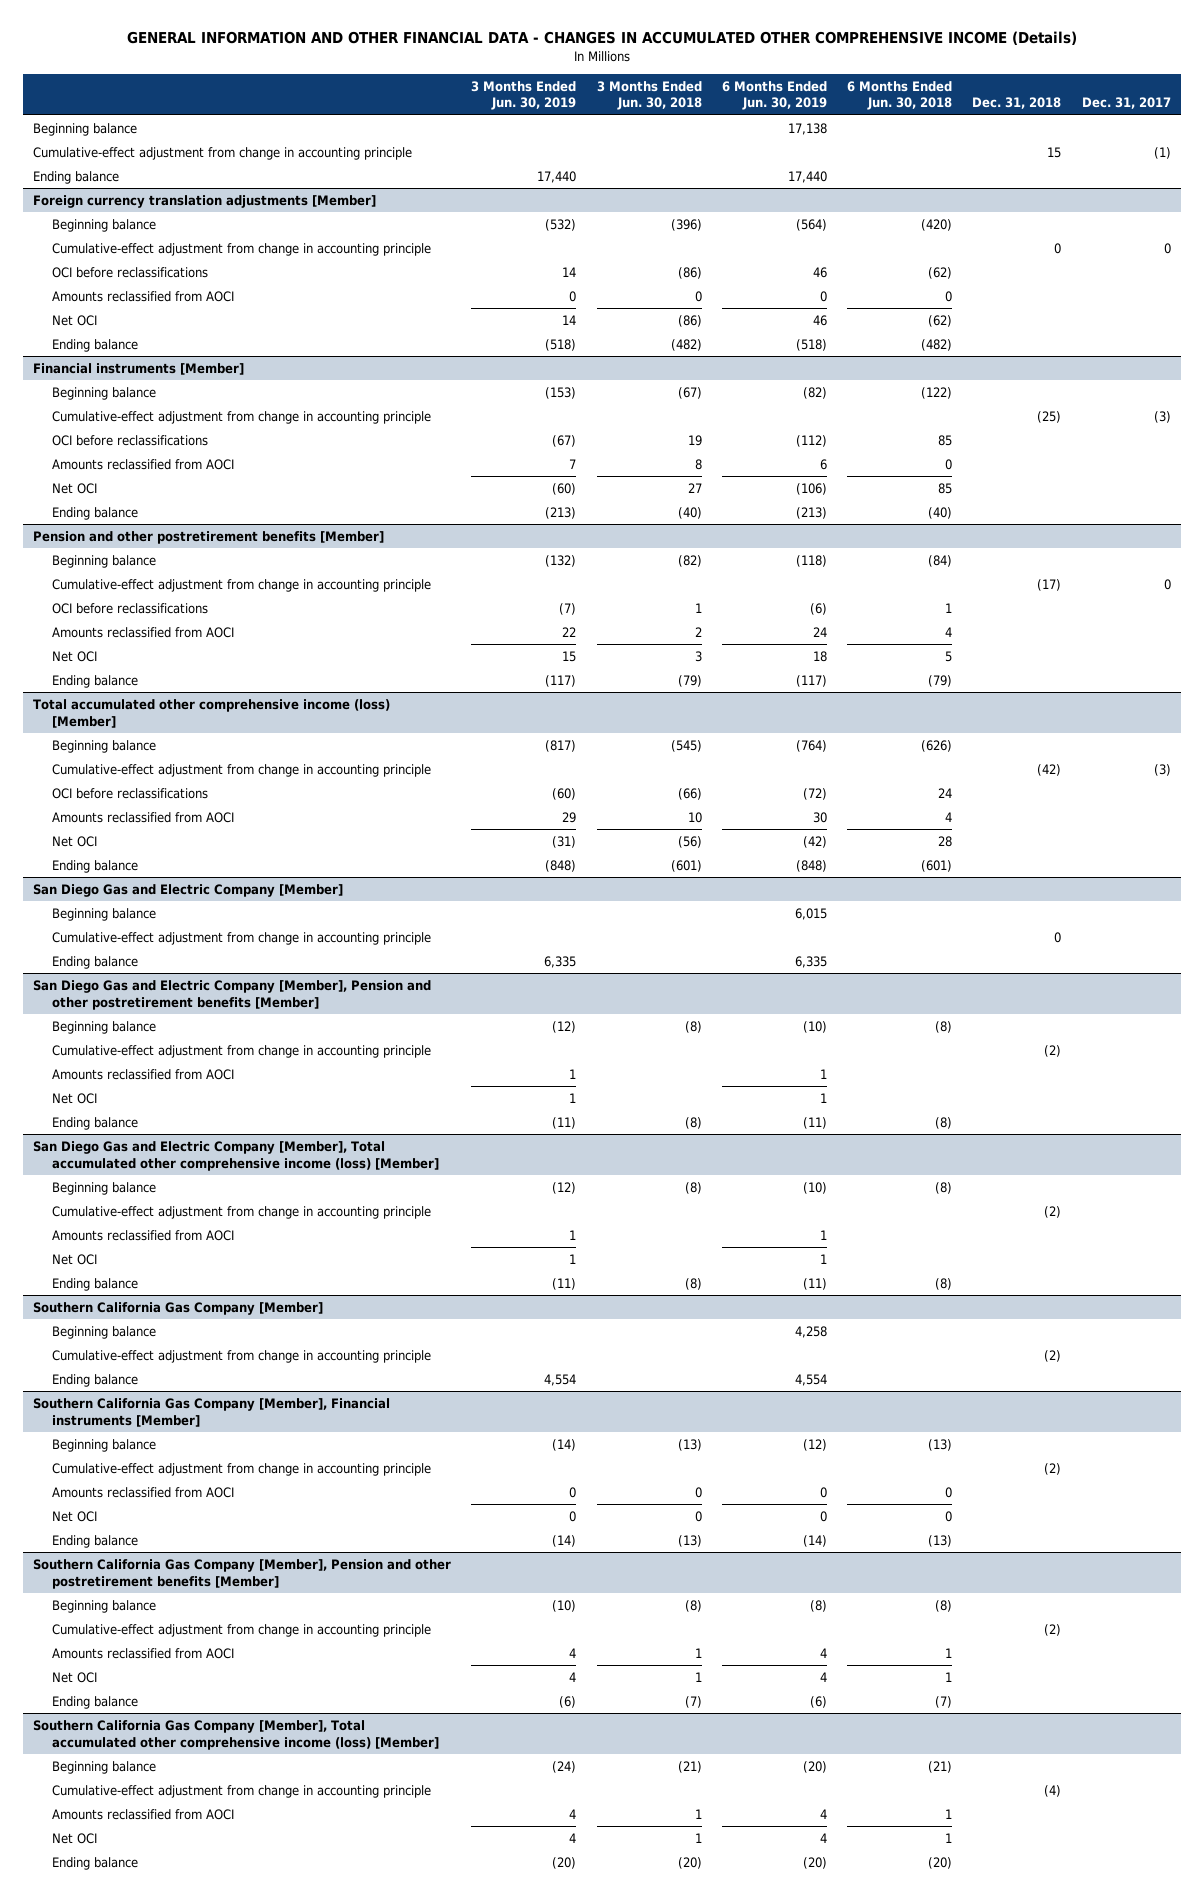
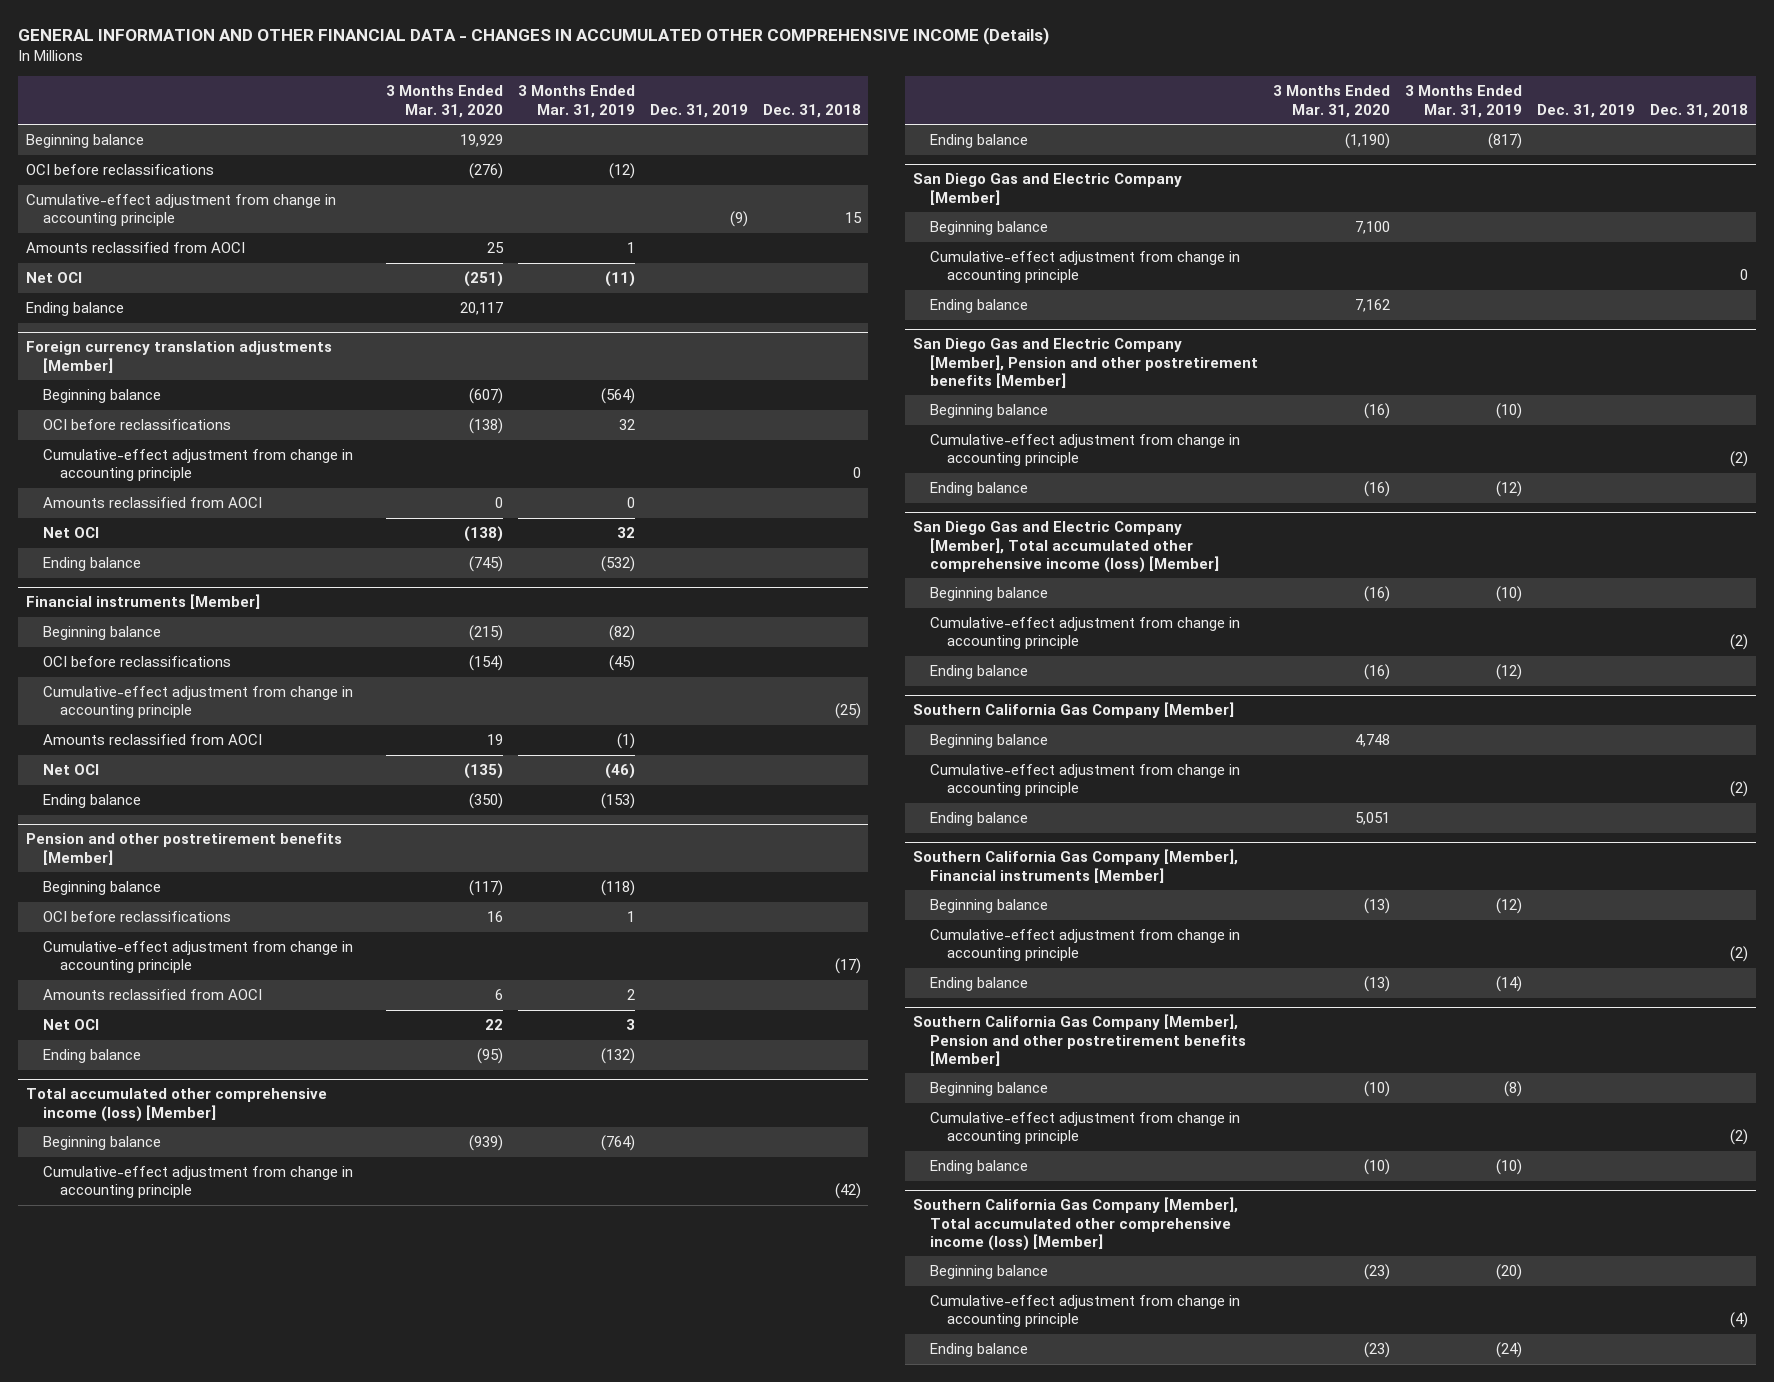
- | 3 Months Ended Jun. 30, 2019 | 3 Months Ended Jun. 30, 2018 | 6 Months Ended Jun. 30, 2019 | 6 Months Ended Jun. 30, 2018 | Dec. 31, 2018 | Dec. 31, 2017
+ | 3 Months Ended Mar. 31, 2020 | 3 Months Ended Mar. 31, 2019 | Dec. 31, 2019 | Dec. 31, 2018
+ OCI before reclassifications | (276) | (12) | |
+ Amounts reclassified from AOCI | 25 | 1 | |
+ Net OCI | (251) | (11) | |
@ Foreign currency translation adjustments [Member]
moved down: Cumulative-effect adjustment from change in accounting principle | | | | 0
@ Financial instruments [Member]
moved down: Cumulative-effect adjustment from change in accounting principle | | | | (25)
@ Pension and other postretirement benefits [Member]
moved down: Cumulative-effect adjustment from change in accounting principle | | | | (17)
@ Total accumulated other comprehensive income (loss) [Member]
- OCI before reclassifications | (60) | (66) | (72) | 24 | |
- Amounts reclassified from AOCI | 29 | 10 | 30 | 4 | |
- Net OCI | (31) | (56) | (42) | 28 | |
@ San Diego Gas and Electric Company [Member], Pension and other postretirement benefits [Member]
- Amounts reclassified from AOCI | 1 | | 1 | | |
- Net OCI | 1 | | 1 | | |
@ San Diego Gas and Electric Company [Member], Total accumulated other comprehensive income (loss) [Member]
- Amounts reclassified from AOCI | 1 | | 1 | | |
- Net OCI | 1 | | 1 | | |
@ Southern California Gas Company [Member], Financial instruments [Member]
- Amounts reclassified from AOCI | 0 | 0 | 0 | 0 | |
- Net OCI | 0 | 0 | 0 | 0 | |
@ Southern California Gas Company [Member], Pension and other postretirement benefits [Member]
- Amounts reclassified from AOCI | 4 | 1 | 4 | 1 | |
- Net OCI | 4 | 1 | 4 | 1 | |
@ Southern California Gas Company [Member], Total accumulated other comprehensive income (loss) [Member]
- Amounts reclassified from AOCI | 4 | 1 | 4 | 1 | |
- Net OCI | 4 | 1 | 4 | 1 | |

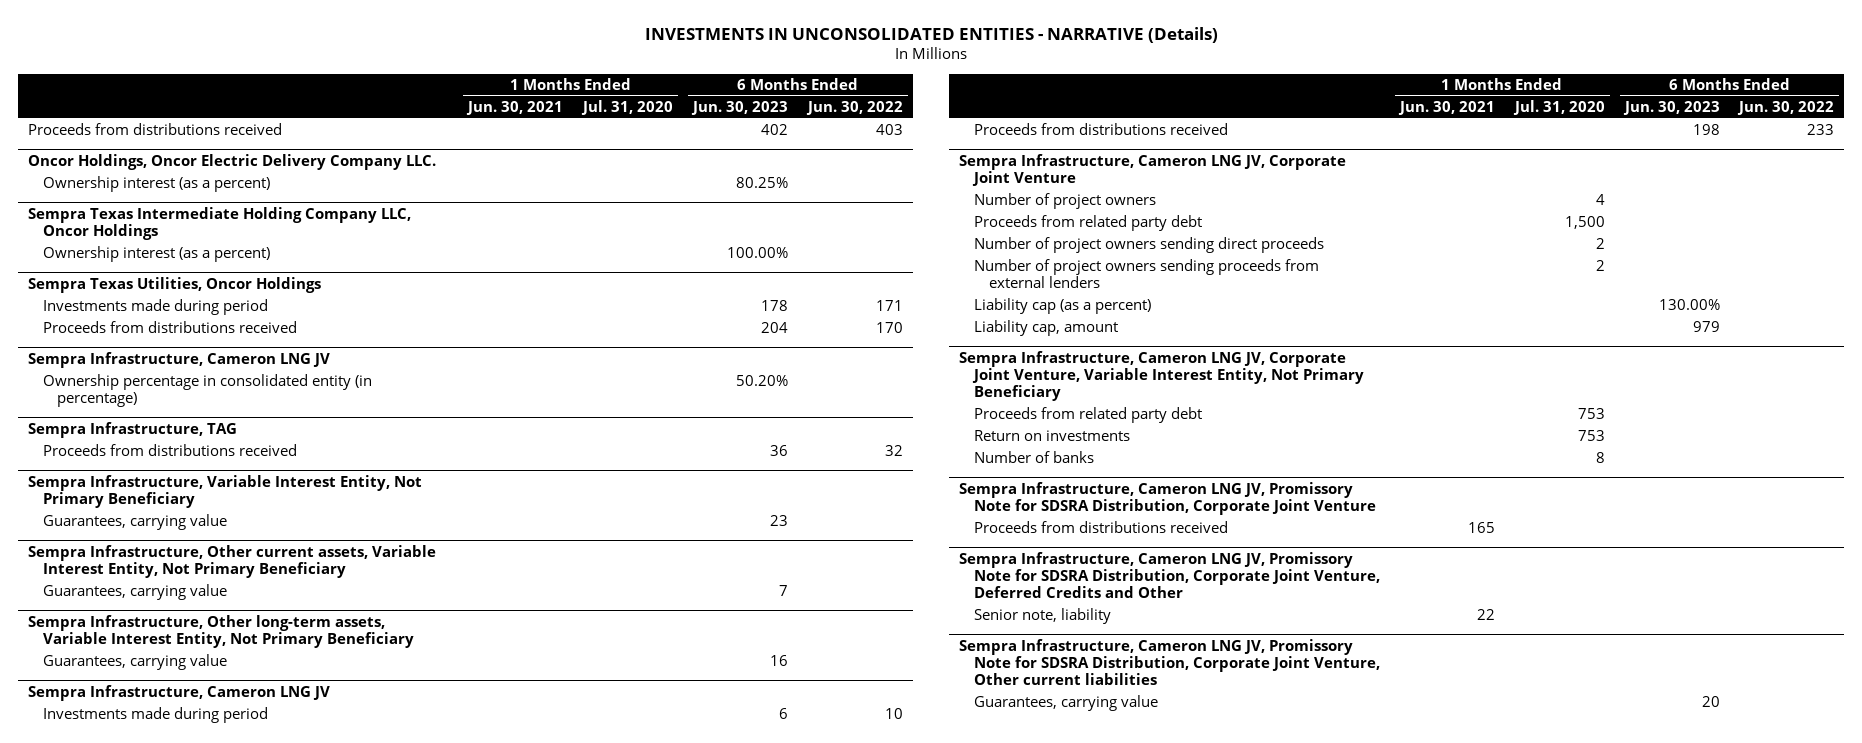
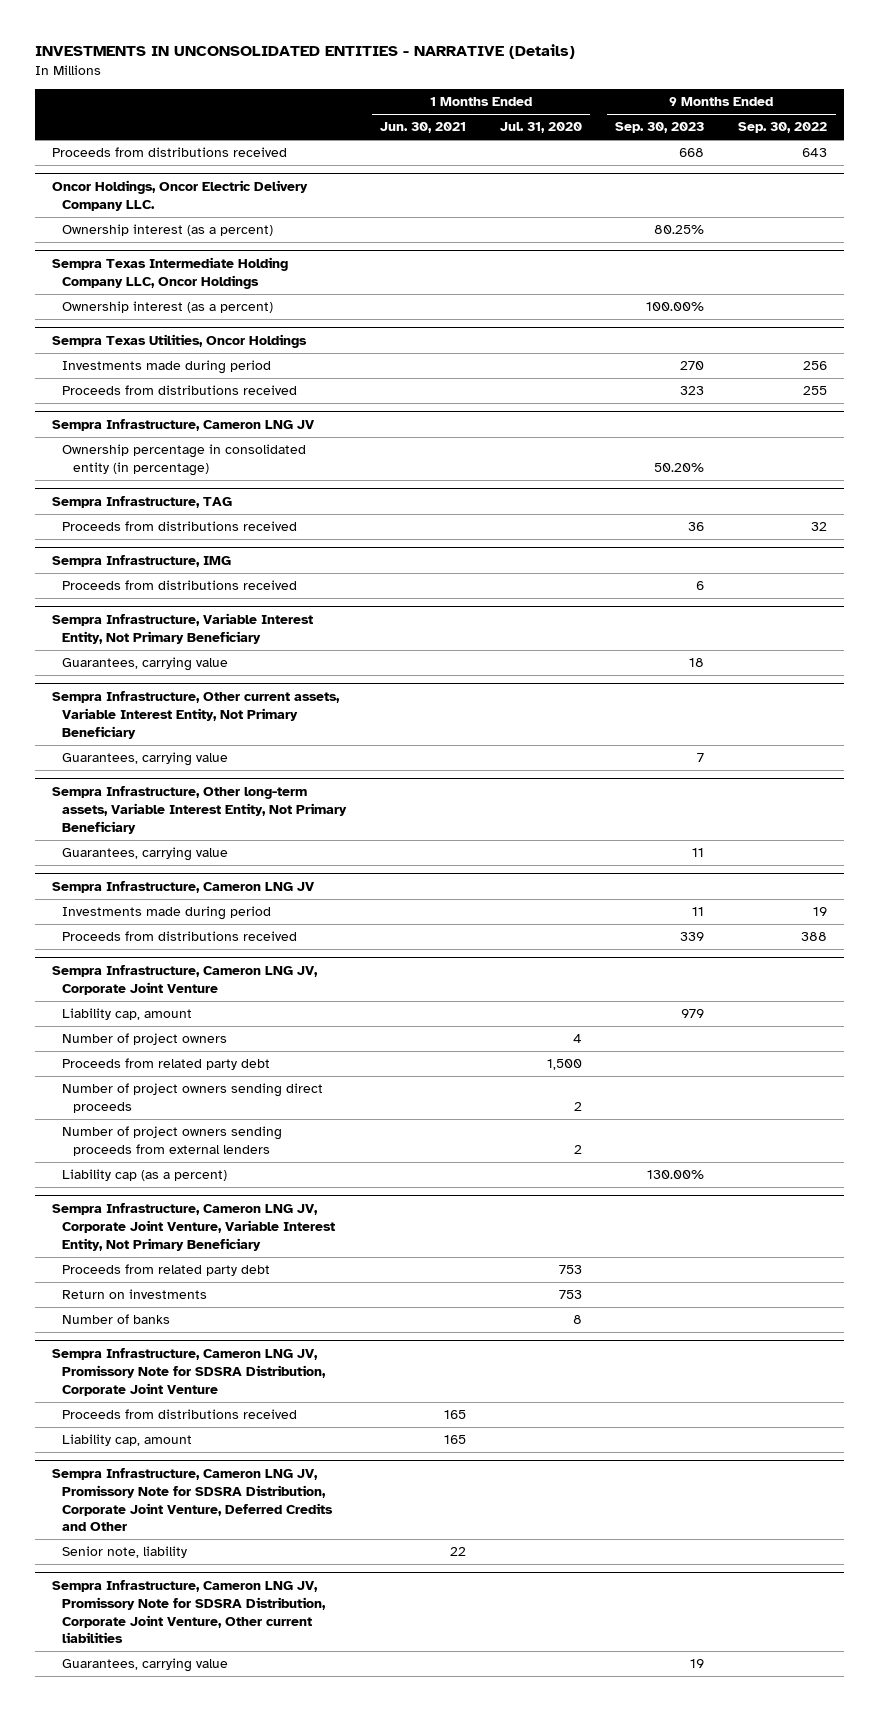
- | 1 Months Ended Jun. 30, 2021 | 1 Months Ended Jul. 31, 2020 | 6 Months Ended Jun. 30, 2023 | 6 Months Ended Jun. 30, 2022
+ | 1 Months Ended Jun. 30, 2021 | 1 Months Ended Jul. 31, 2020 | 9 Months Ended Sep. 30, 2023 | 9 Months Ended Sep. 30, 2022
+ Sempra Infrastructure, IMG
+ Proceeds from distributions received | | | 6 |
@ Sempra Infrastructure, Cameron LNG JV, Corporate Joint Venture
moved up: Liability cap, amount | | | 979 |
@ Sempra Infrastructure, Cameron LNG JV, Promissory Note for SDSRA Distribution, Corporate Joint Venture
+ Liability cap, amount | 165 | | |

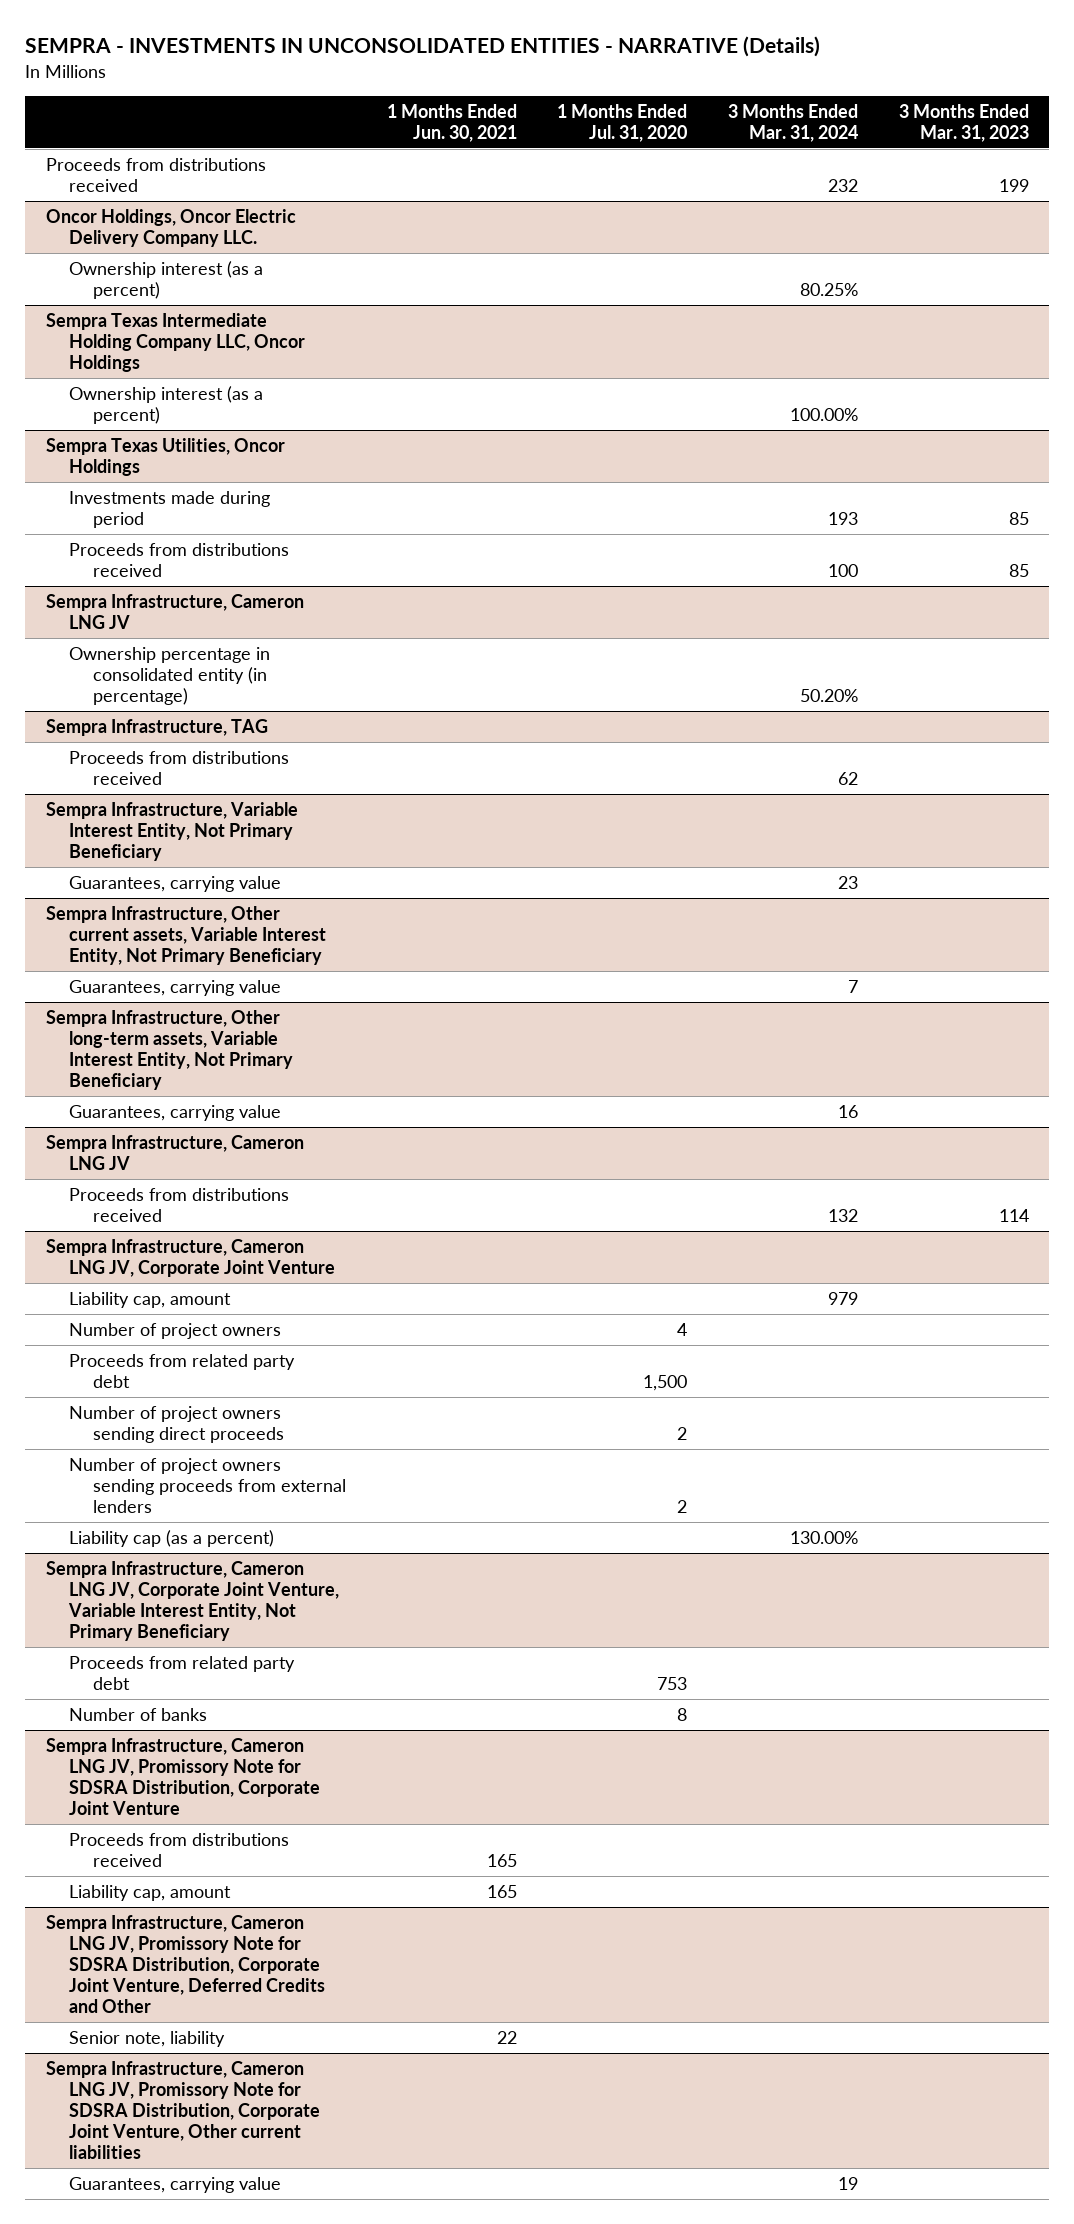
- INVESTMENTS IN UNCONSOLIDATED ENTITIES - NARRATIVE (Details)
+ SEMPRA - INVESTMENTS IN UNCONSOLIDATED ENTITIES - NARRATIVE (Details)
- | 1 Months Ended Jun. 30, 2021 | 1 Months Ended Jul. 31, 2020 | 9 Months Ended Sep. 30, 2023 | 9 Months Ended Sep. 30, 2022
+ | 1 Months Ended Jun. 30, 2021 | 1 Months Ended Jul. 31, 2020 | 3 Months Ended Mar. 31, 2024 | 3 Months Ended Mar. 31, 2023
- Sempra Infrastructure, IMG
- Proceeds from distributions received | | | 6 |
@ Sempra Infrastructure, Cameron LNG JV
- Investments made during period | | | 11 | 19
@ Sempra Infrastructure, Cameron LNG JV, Corporate Joint Venture, Variable Interest Entity, Not Primary Beneficiary
- Return on investments | | 753 | |

